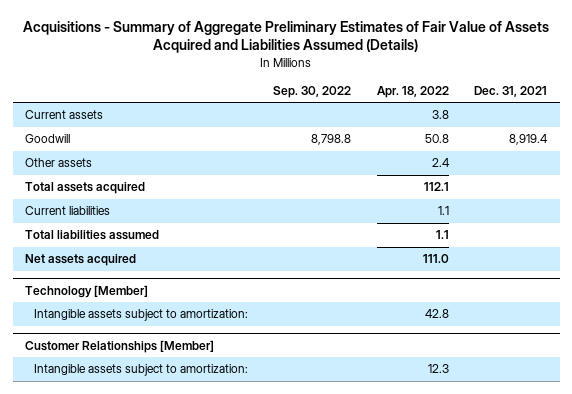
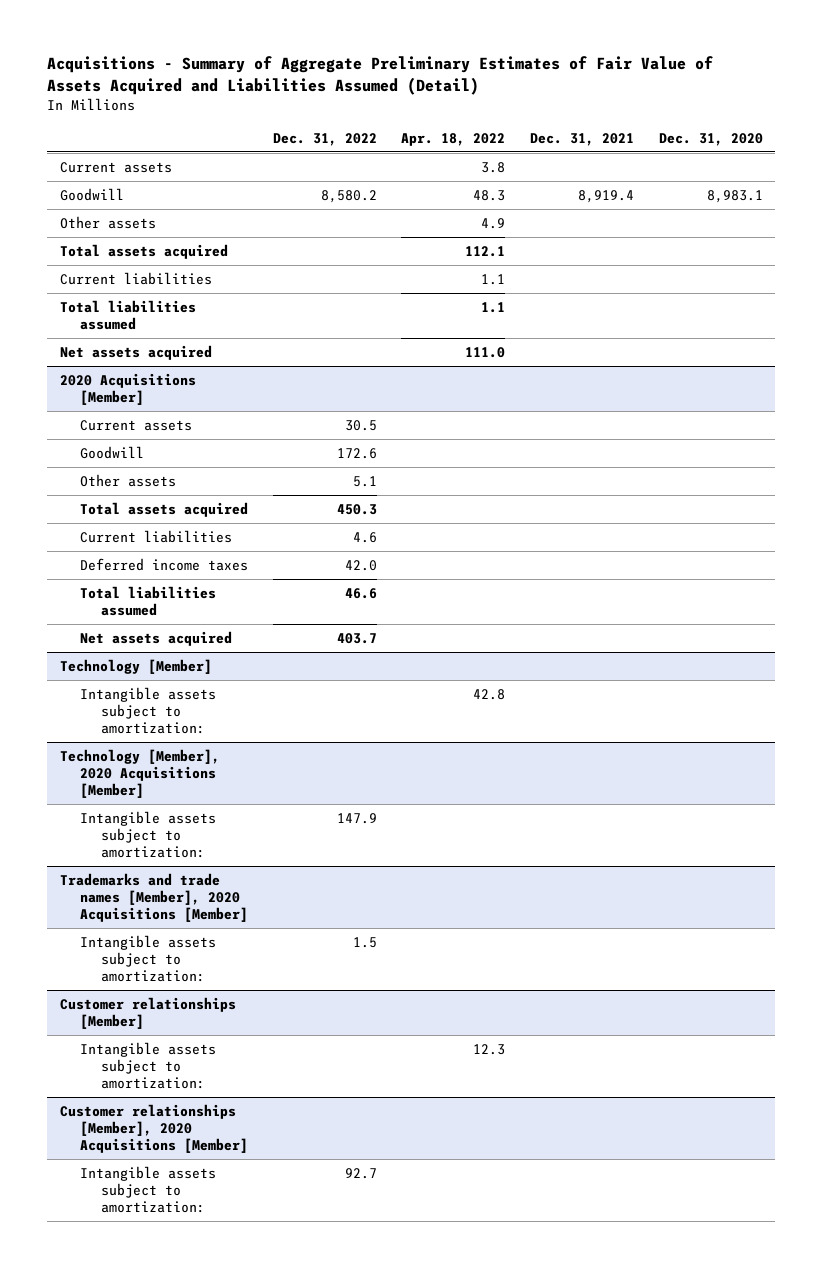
- Acquisitions - Summary of Aggregate Preliminary Estimates of Fair Value of Assets Acquired and Liabilities Assumed (Details)
+ Acquisitions - Summary of Aggregate Preliminary Estimates of Fair Value of Assets Acquired and Liabilities Assumed (Detail)
- | Sep. 30, 2022 | Apr. 18, 2022 | Dec. 31, 2021
+ | Dec. 31, 2022 | Apr. 18, 2022 | Dec. 31, 2021 | Dec. 31, 2020
- Goodwill | 8,798.8 | 50.8 | 8,919.4
- Other assets | | 2.4 |
+ Goodwill | 8,580.2 | 48.3 | 8,919.4 | 8,983.1
+ Other assets | | 4.9 | |
+ 2020 Acquisitions [Member]
+ Current assets | 30.5 | | |
+ Goodwill | 172.6 | | |
+ Other assets | 5.1 | | |
+ Total assets acquired | 450.3 | | |
+ Current liabilities | 4.6 | | |
+ Deferred income taxes | 42.0 | | |
+ Total liabilities assumed | 46.6 | | |
+ Net assets acquired | 403.7 | | |
- Customer Relationships [Member]
+ Technology [Member], 2020 Acquisitions [Member]
+ Intangible assets subject to amortization: | 147.9 | | |
+ Trademarks and trade names [Member], 2020 Acquisitions [Member]
+ Intangible assets subject to amortization: | 1.5 | | |
+ Customer relationships [Member]
+ Customer relationships [Member], 2020 Acquisitions [Member]
+ Intangible assets subject to amortization: | 92.7 | | |

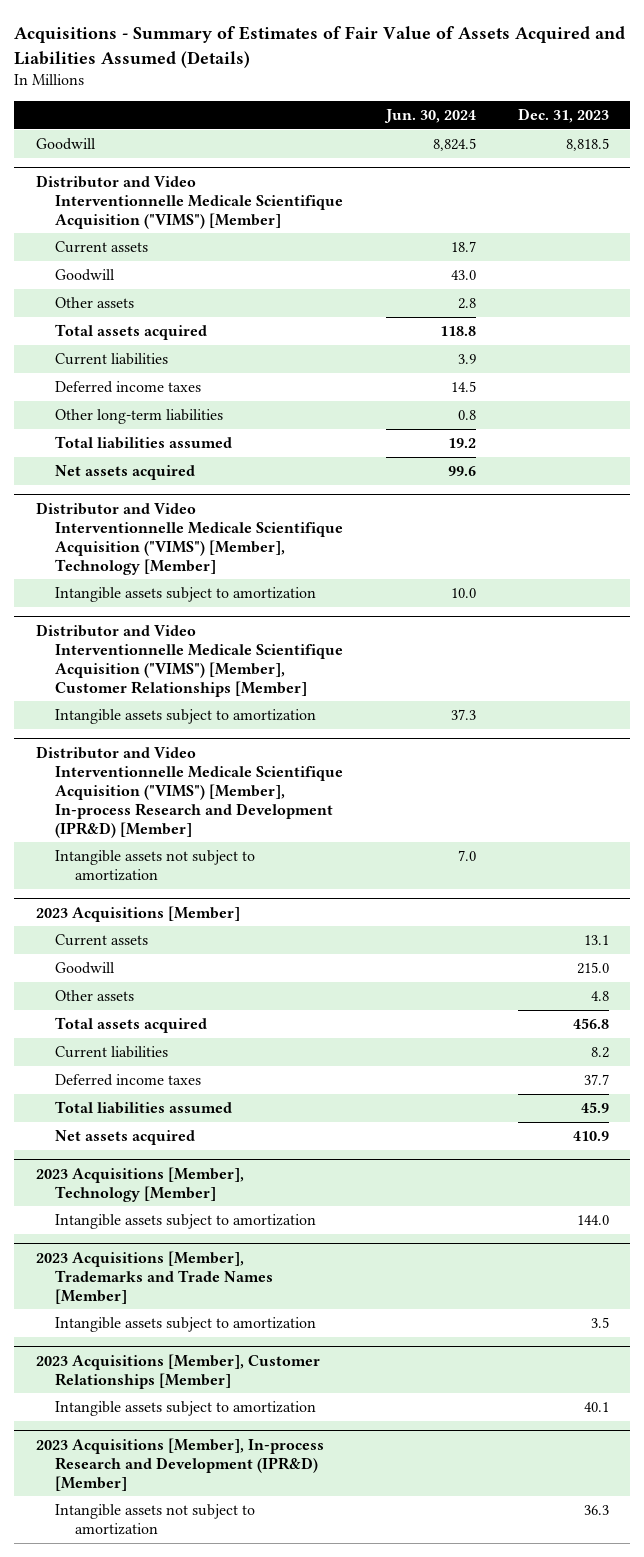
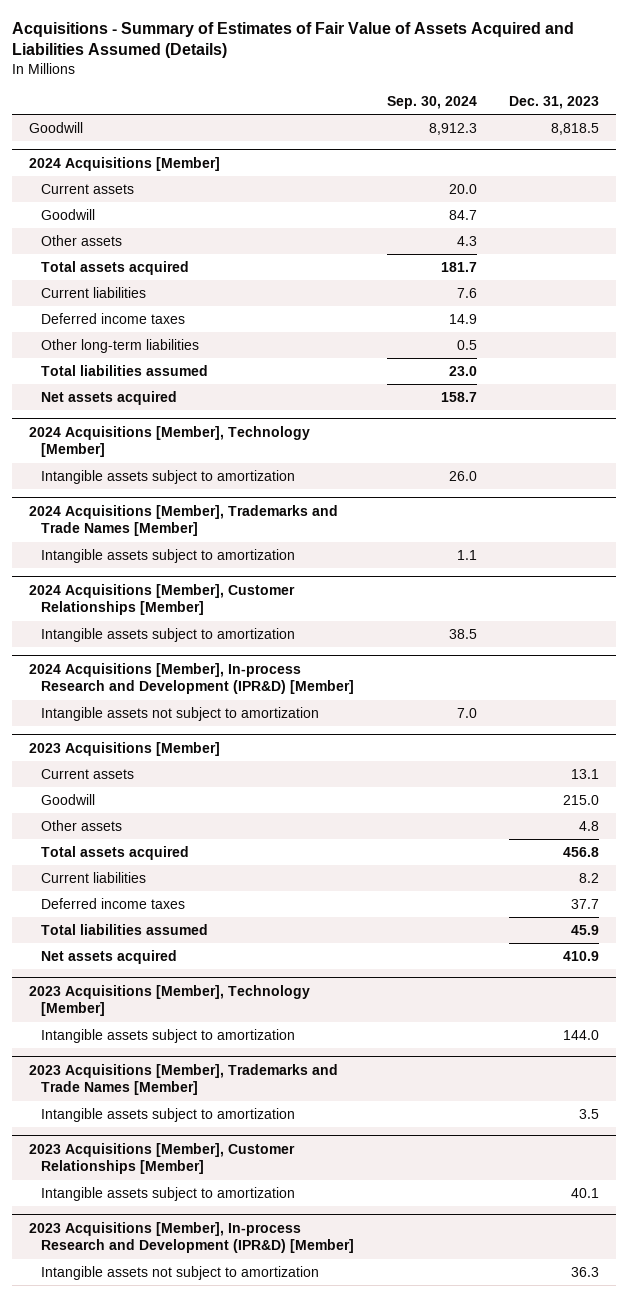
- | Jun. 30, 2024 | Dec. 31, 2023
+ | Sep. 30, 2024 | Dec. 31, 2023
- Distributor and Video Interventionnelle Medicale Scientifique Acquisition ("VIMS") [Member]
+ 2024 Acquisitions [Member]
- Distributor and Video Interventionnelle Medicale Scientifique Acquisition ("VIMS") [Member], Technology [Member]
- Intangible assets subject to amortization | 10.0 |
- Distributor and Video Interventionnelle Medicale Scientifique Acquisition ("VIMS") [Member], Customer Relationships [Member]
- Intangible assets subject to amortization | 37.3 |
- Distributor and Video Interventionnelle Medicale Scientifique Acquisition ("VIMS") [Member], In-process Research and Development (IPR&D) [Member]
+ 2024 Acquisitions [Member], Technology [Member]
+ Intangible assets subject to amortization | 26.0 |
+ 2024 Acquisitions [Member], Trademarks and Trade Names [Member]
+ Intangible assets subject to amortization | 1.1 |
+ 2024 Acquisitions [Member], Customer Relationships [Member]
+ Intangible assets subject to amortization | 38.5 |
+ 2024 Acquisitions [Member], In-process Research and Development (IPR&D) [Member]

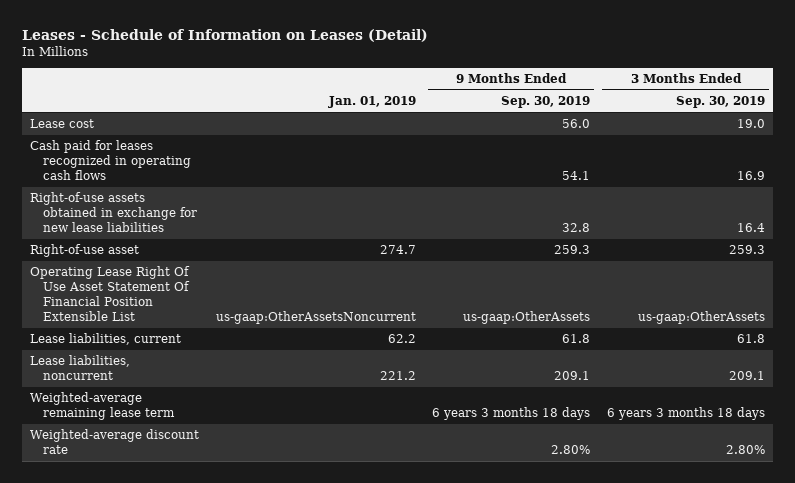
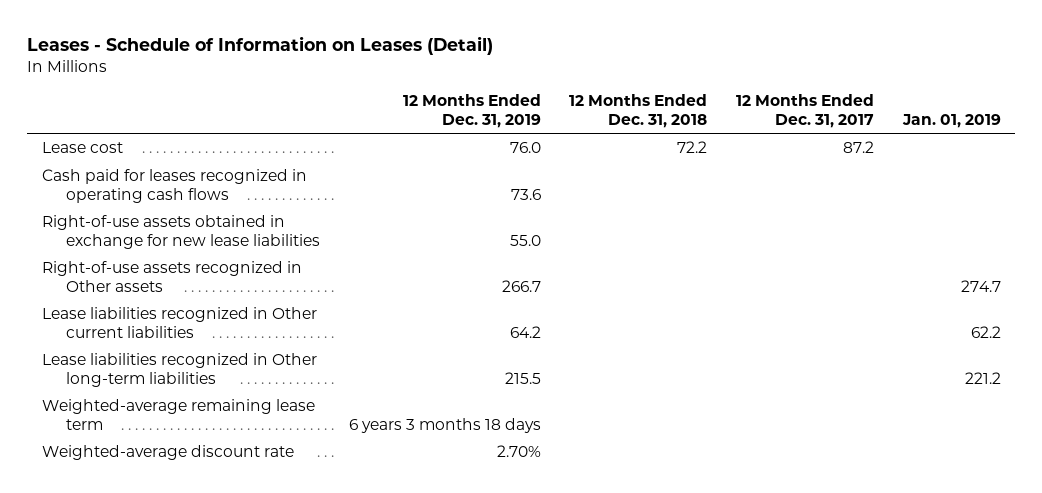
- | Jan. 01, 2019 | 9 Months Ended Sep. 30, 2019 | 3 Months Ended Sep. 30, 2019
+ | 12 Months Ended Dec. 31, 2019 | 12 Months Ended Dec. 31, 2018 | 12 Months Ended Dec. 31, 2017 | Jan. 01, 2019
- Right-of-use asset | 274.7 | 259.3 | 259.3
- Operating Lease Right Of Use Asset Statement Of Financial Position Extensible List | us-gaap:OtherAssetsNoncurrent | us-gaap:OtherAssets | us-gaap:OtherAssets
- Lease liabilities, current | 62.2 | 61.8 | 61.8
- Lease liabilities, noncurrent | 221.2 | 209.1 | 209.1
+ Right-of-use assets recognized in Other assets | 266.7 | | | 274.7
+ Lease liabilities recognized in Other current liabilities | 64.2 | | | 62.2
+ Lease liabilities recognized in Other long-term liabilities | 215.5 | | | 221.2

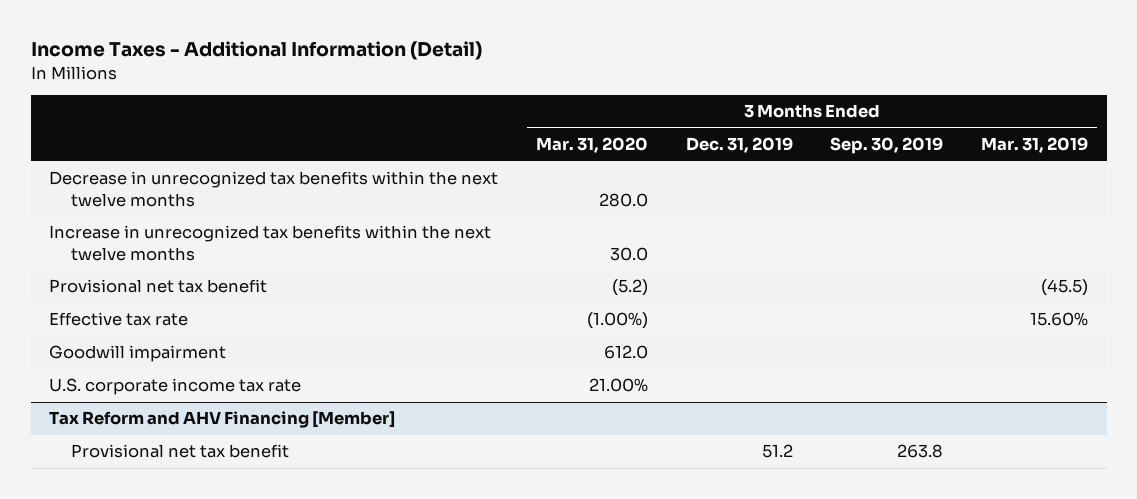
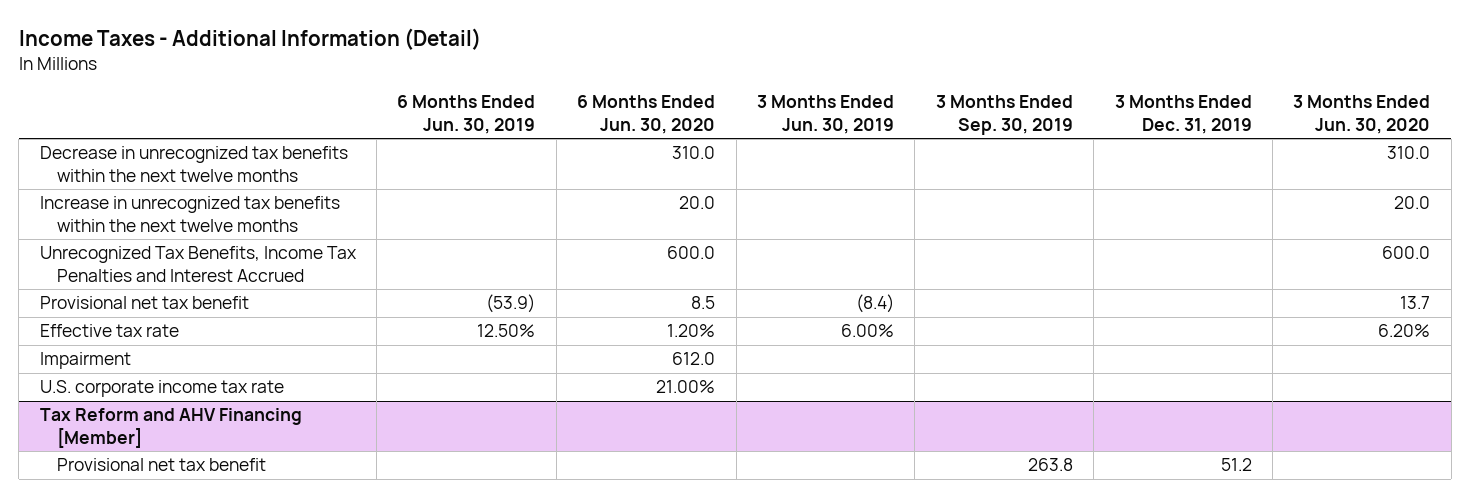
- | 3 Months Ended Mar. 31, 2020 | 3 Months Ended Dec. 31, 2019 | 3 Months Ended Sep. 30, 2019 | 3 Months Ended Mar. 31, 2019
+ | 6 Months Ended Jun. 30, 2019 | 6 Months Ended Jun. 30, 2020 | 3 Months Ended Jun. 30, 2019 | 3 Months Ended Sep. 30, 2019 | 3 Months Ended Dec. 31, 2019 | 3 Months Ended Jun. 30, 2020
+ Unrecognized Tax Benefits, Income Tax Penalties and Interest Accrued | | 600.0 | | | | 600.0
- Goodwill impairment | 612.0 | | |
+ Impairment | | 612.0 | | | |

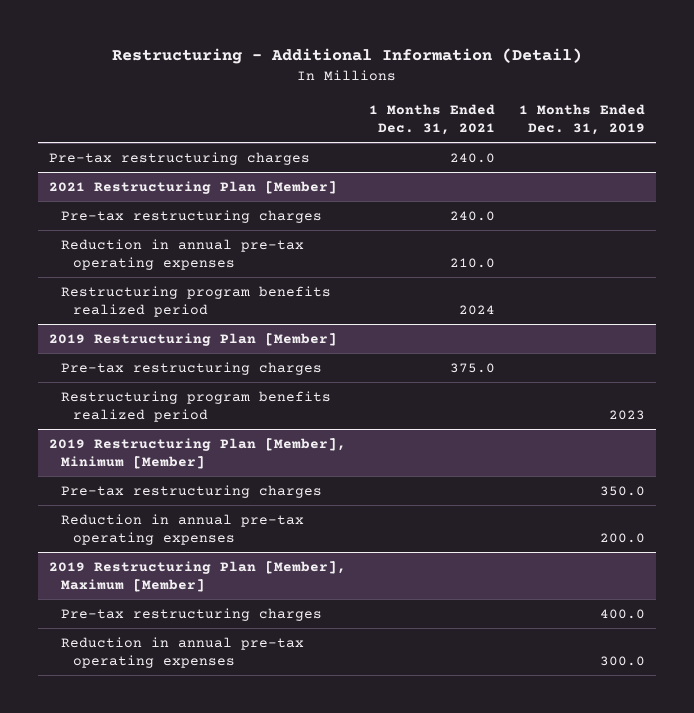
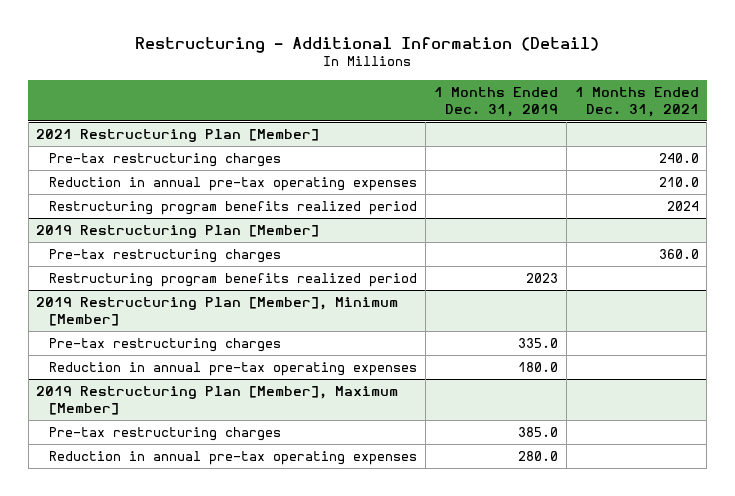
- | 1 Months Ended Dec. 31, 2021 | 1 Months Ended Dec. 31, 2019
+ | 1 Months Ended Dec. 31, 2019 | 1 Months Ended Dec. 31, 2021
- Pre-tax restructuring charges | 240.0 |
@ 2019 Restructuring Plan [Member]
- Pre-tax restructuring charges | 375.0 |
+ Pre-tax restructuring charges | | 360.0
@ 2019 Restructuring Plan [Member], Minimum [Member]
- Pre-tax restructuring charges | | 350.0
- Reduction in annual pre-tax operating expenses | | 200.0
+ Pre-tax restructuring charges | 335.0 |
+ Reduction in annual pre-tax operating expenses | 180.0 |
@ 2019 Restructuring Plan [Member], Maximum [Member]
- Pre-tax restructuring charges | | 400.0
- Reduction in annual pre-tax operating expenses | | 300.0
+ Pre-tax restructuring charges | 385.0 |
+ Reduction in annual pre-tax operating expenses | 280.0 |

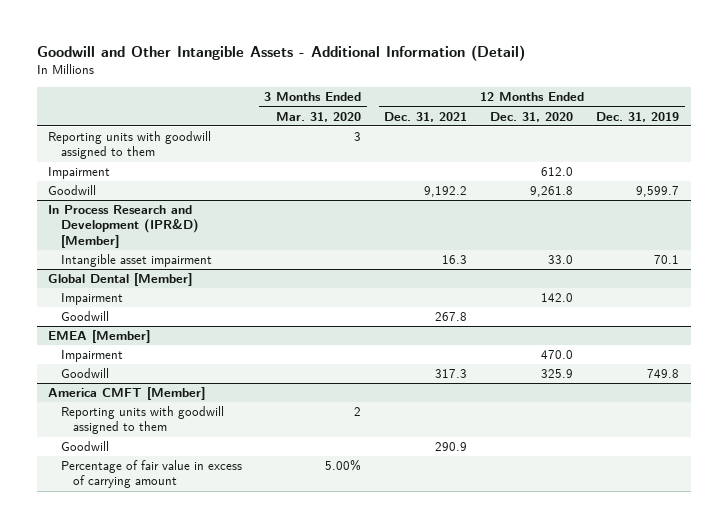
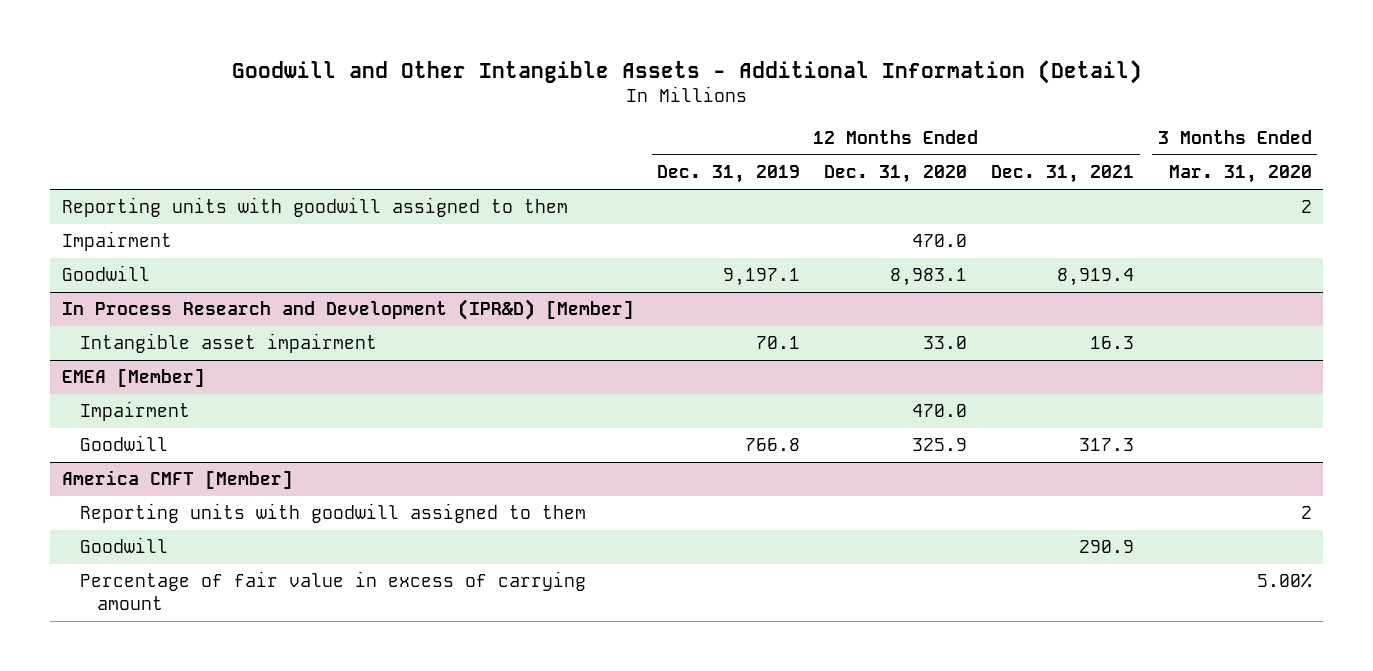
- | 3 Months Ended Mar. 31, 2020 | 12 Months Ended Dec. 31, 2021 | 12 Months Ended Dec. 31, 2020 | 12 Months Ended Dec. 31, 2019
+ | 12 Months Ended Dec. 31, 2019 | 12 Months Ended Dec. 31, 2020 | 12 Months Ended Dec. 31, 2021 | 3 Months Ended Mar. 31, 2020
- Reporting units with goodwill assigned to them | 3 | | |
- Impairment | | | 612.0 |
- Goodwill | | 9,192.2 | 9,261.8 | 9,599.7
+ Reporting units with goodwill assigned to them | | | | 2
+ Impairment | | 470.0 | |
+ Goodwill | 9,197.1 | 8,983.1 | 8,919.4 |
- Global Dental [Member]
- Impairment | | | 142.0 |
- Goodwill | | 267.8 | |
@ EMEA [Member]
- Goodwill | | 317.3 | 325.9 | 749.8
+ Goodwill | 766.8 | 325.9 | 317.3 |

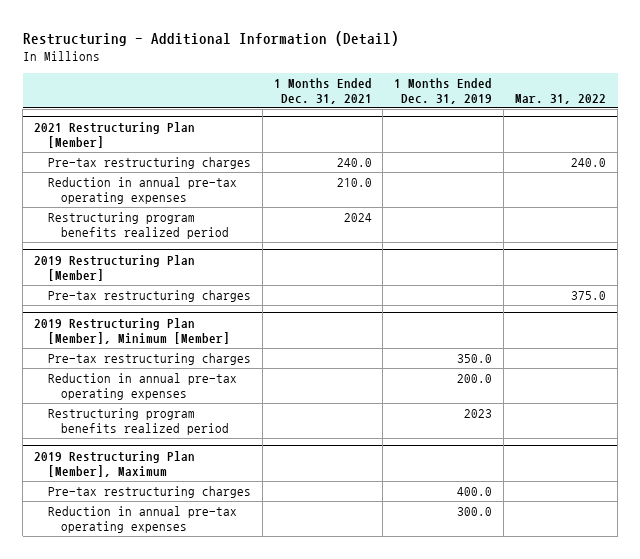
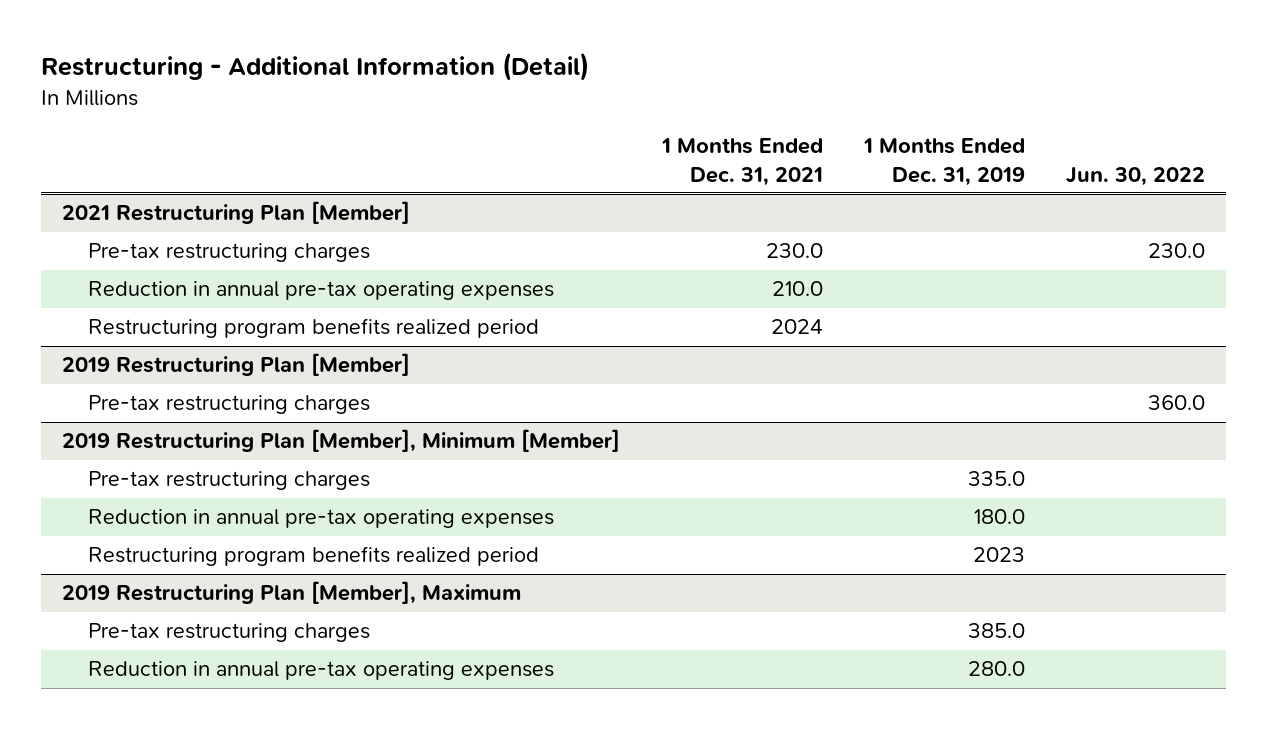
- | 1 Months Ended Dec. 31, 2021 | 1 Months Ended Dec. 31, 2019 | Mar. 31, 2022
+ | 1 Months Ended Dec. 31, 2021 | 1 Months Ended Dec. 31, 2019 | Jun. 30, 2022
@ 2021 Restructuring Plan [Member]
- Pre-tax restructuring charges | 240.0 | | 240.0
+ Pre-tax restructuring charges | 230.0 | | 230.0
@ 2019 Restructuring Plan [Member], Minimum [Member]
- Pre-tax restructuring charges | | 350.0 |
- Reduction in annual pre-tax operating expenses | | 200.0 |
+ Pre-tax restructuring charges | | 335.0 |
+ Reduction in annual pre-tax operating expenses | | 180.0 |
@ 2019 Restructuring Plan [Member], Maximum
- Pre-tax restructuring charges | | 400.0 |
- Reduction in annual pre-tax operating expenses | | 300.0 |
+ Pre-tax restructuring charges | | 385.0 |
+ Reduction in annual pre-tax operating expenses | | 280.0 |

